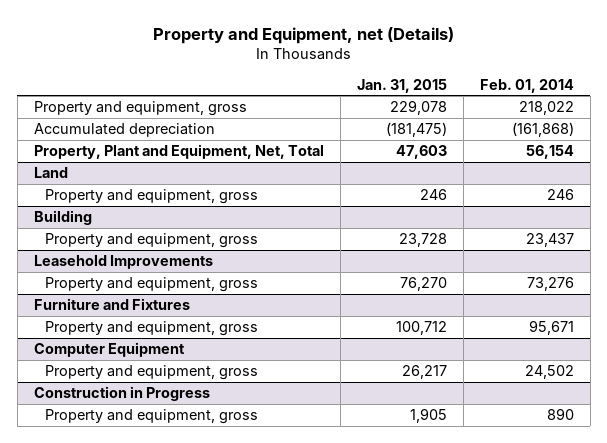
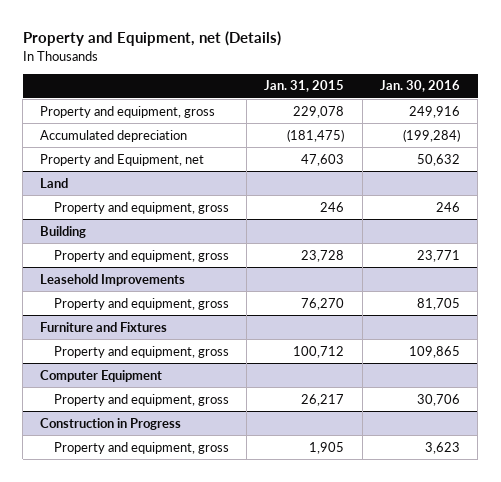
- | Jan. 31, 2015 | Feb. 01, 2014
+ | Jan. 31, 2015 | Jan. 30, 2016
- Property, Plant and Equipment, Net, Total | 47,603 | 56,154
+ Property and Equipment, net | 47,603 | 50,632

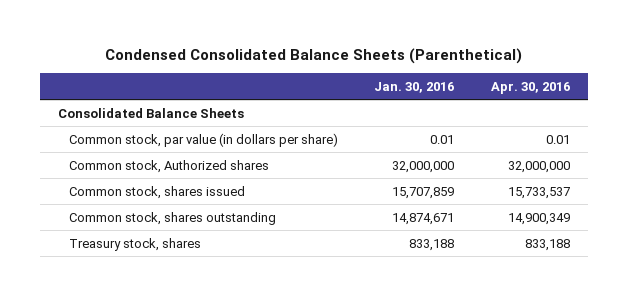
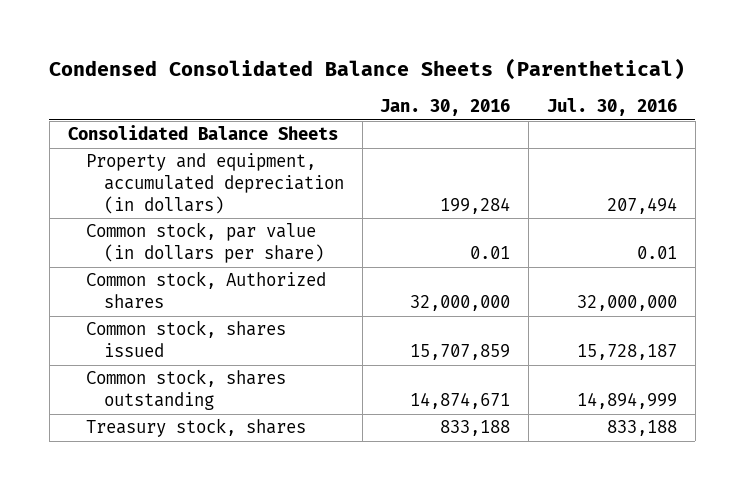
- | Jan. 30, 2016 | Apr. 30, 2016
+ | Jan. 30, 2016 | Jul. 30, 2016
+ Property and equipment, accumulated depreciation (in dollars) | 199,284 | 207,494

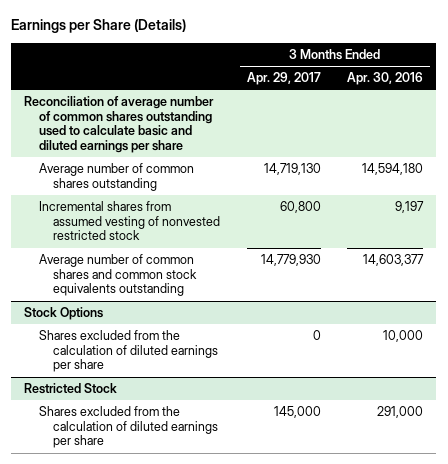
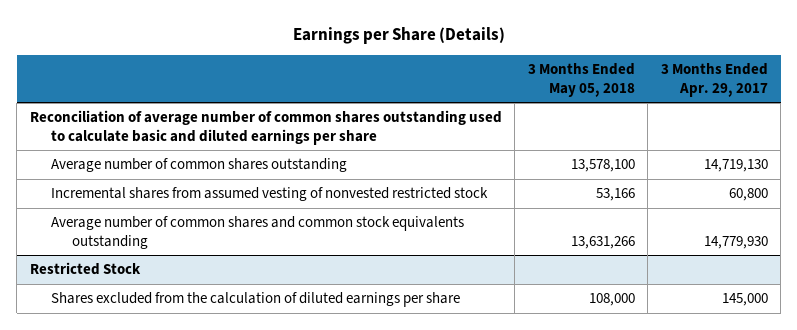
- | 3 Months Ended Apr. 29, 2017 | 3 Months Ended Apr. 30, 2016
+ | 3 Months Ended May 05, 2018 | 3 Months Ended Apr. 29, 2017
- Stock Options
- Shares excluded from the calculation of diluted earnings per share | 0 | 10,000

